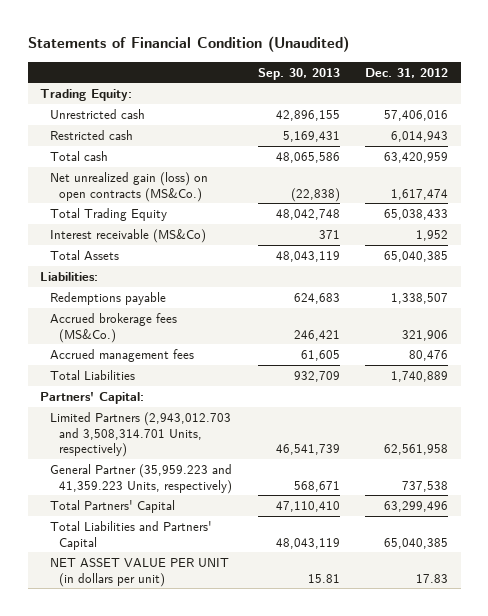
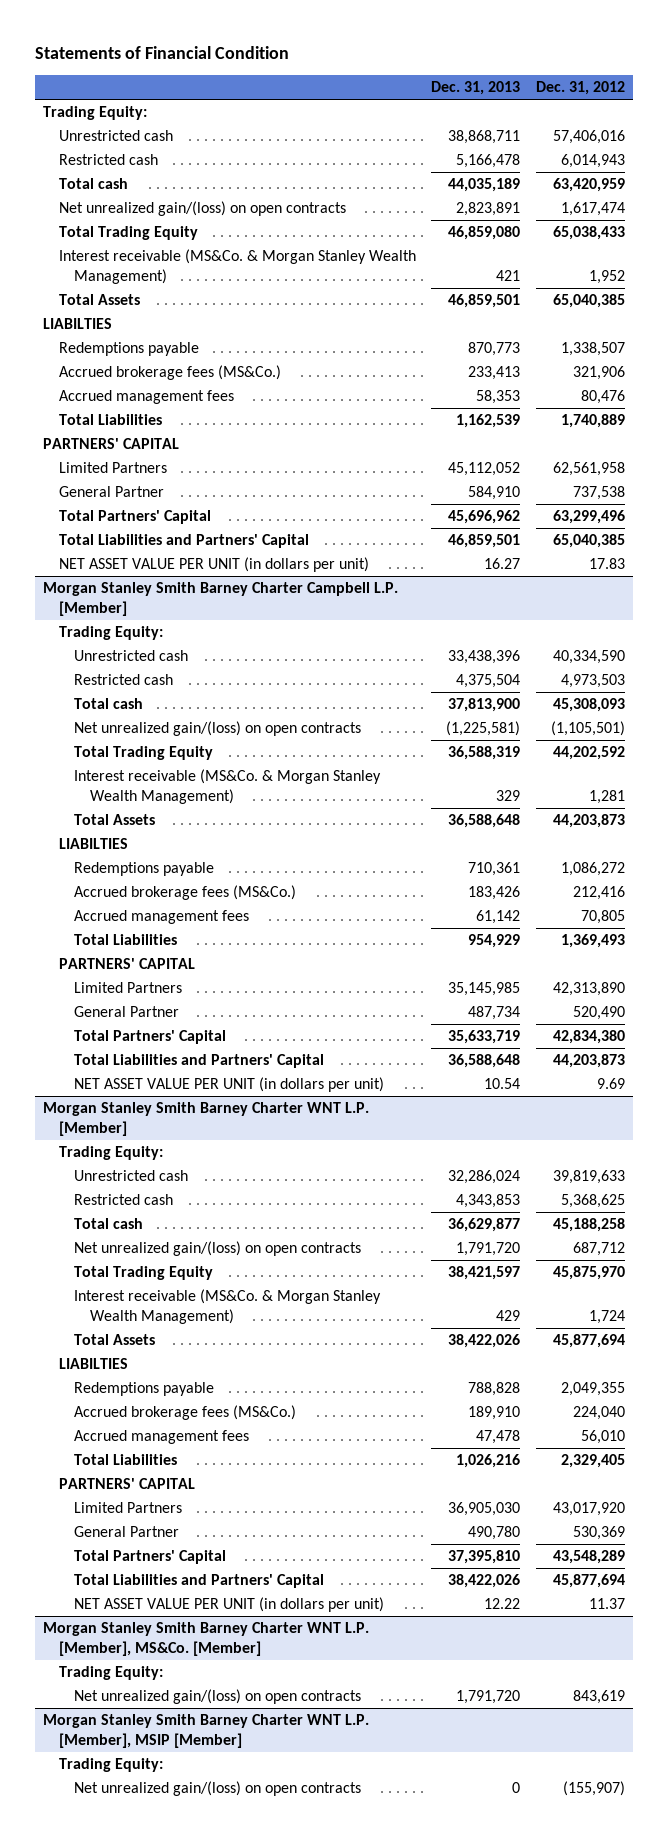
- Statements of Financial Condition (Unaudited)
+ Statements of Financial Condition
- | Sep. 30, 2013 | Dec. 31, 2012
+ | Dec. 31, 2013 | Dec. 31, 2012
- Net unrealized gain (loss) on open contracts (MS&Co.) | (22,838) | 1,617,474
+ Net unrealized gain/(loss) on open contracts | 2,823,891 | 1,617,474
- Interest receivable (MS&Co) | 371 | 1,952
+ Interest receivable (MS&Co. & Morgan Stanley Wealth Management) | 421 | 1,952
- Liabilities:
+ LIABILTIES
- Partners' Capital:
- Limited Partners (2,943,012.703 and 3,508,314.701 Units, respectively) | 46,541,739 | 62,561,958
- General Partner (35,959.223 and 41,359.223 Units, respectively) | 568,671 | 737,538
+ PARTNERS' CAPITAL
+ Limited Partners | 45,112,052 | 62,561,958
+ General Partner | 584,910 | 737,538
+ Morgan Stanley Smith Barney Charter Campbell L.P. [Member]
+ Trading Equity:
+ Unrestricted cash | 33,438,396 | 40,334,590
+ Restricted cash | 4,375,504 | 4,973,503
+ Total cash | 37,813,900 | 45,308,093
+ Net unrealized gain/(loss) on open contracts | (1,225,581) | (1,105,501)
+ Total Trading Equity | 36,588,319 | 44,202,592
+ Interest receivable (MS&Co. & Morgan Stanley Wealth Management) | 329 | 1,281
+ Total Assets | 36,588,648 | 44,203,873
+ LIABILTIES
+ Redemptions payable | 710,361 | 1,086,272
+ Accrued brokerage fees (MS&Co.) | 183,426 | 212,416
+ Accrued management fees | 61,142 | 70,805
+ Total Liabilities | 954,929 | 1,369,493
+ PARTNERS' CAPITAL
+ Limited Partners | 35,145,985 | 42,313,890
+ General Partner | 487,734 | 520,490
+ Total Partners' Capital | 35,633,719 | 42,834,380
+ Total Liabilities and Partners' Capital | 36,588,648 | 44,203,873
+ NET ASSET VALUE PER UNIT (in dollars per unit) | 10.54 | 9.69
+ Morgan Stanley Smith Barney Charter WNT L.P. [Member]
+ Trading Equity:
+ Unrestricted cash | 32,286,024 | 39,819,633
+ Restricted cash | 4,343,853 | 5,368,625
+ Total cash | 36,629,877 | 45,188,258
+ Net unrealized gain/(loss) on open contracts | 1,791,720 | 687,712
+ Total Trading Equity | 38,421,597 | 45,875,970
+ Interest receivable (MS&Co. & Morgan Stanley Wealth Management) | 429 | 1,724
+ Total Assets | 38,422,026 | 45,877,694
+ LIABILTIES
+ Redemptions payable | 788,828 | 2,049,355
+ Accrued brokerage fees (MS&Co.) | 189,910 | 224,040
+ Accrued management fees | 47,478 | 56,010
+ Total Liabilities | 1,026,216 | 2,329,405
+ PARTNERS' CAPITAL
+ Limited Partners | 36,905,030 | 43,017,920
+ General Partner | 490,780 | 530,369
+ Total Partners' Capital | 37,395,810 | 43,548,289
+ Total Liabilities and Partners' Capital | 38,422,026 | 45,877,694
+ NET ASSET VALUE PER UNIT (in dollars per unit) | 12.22 | 11.37
+ Morgan Stanley Smith Barney Charter WNT L.P. [Member], MS&Co. [Member]
+ Trading Equity:
+ Net unrealized gain/(loss) on open contracts | 1,791,720 | 843,619
+ Morgan Stanley Smith Barney Charter WNT L.P. [Member], MSIP [Member]
+ Trading Equity:
+ Net unrealized gain/(loss) on open contracts | 0 | (155,907)

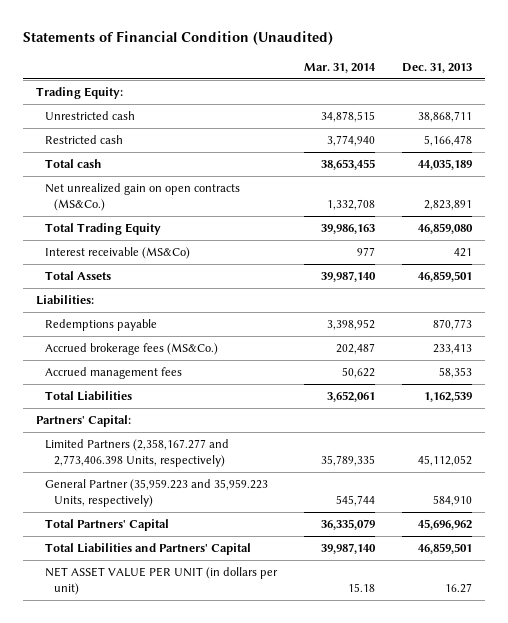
- Statements of Financial Condition
+ Statements of Financial Condition (Unaudited)
- | Dec. 31, 2013 | Dec. 31, 2012
+ | Mar. 31, 2014 | Dec. 31, 2013
- Net unrealized gain/(loss) on open contracts | 2,823,891 | 1,617,474
+ Net unrealized gain on open contracts (MS&Co.) | 1,332,708 | 2,823,891
- Interest receivable (MS&Co. & Morgan Stanley Wealth Management) | 421 | 1,952
+ Interest receivable (MS&Co) | 977 | 421
- LIABILTIES
+ Liabilities:
- PARTNERS' CAPITAL
- Limited Partners | 45,112,052 | 62,561,958
- General Partner | 584,910 | 737,538
+ Partners' Capital:
+ Limited Partners (2,358,167.277 and 2,773,406.398 Units, respectively) | 35,789,335 | 45,112,052
+ General Partner (35,959.223 and 35,959.223 Units, respectively) | 545,744 | 584,910
- Morgan Stanley Smith Barney Charter Campbell L.P. [Member]
- Trading Equity:
- Unrestricted cash | 33,438,396 | 40,334,590
- Restricted cash | 4,375,504 | 4,973,503
- Total cash | 37,813,900 | 45,308,093
- Net unrealized gain/(loss) on open contracts | (1,225,581) | (1,105,501)
- Total Trading Equity | 36,588,319 | 44,202,592
- Interest receivable (MS&Co. & Morgan Stanley Wealth Management) | 329 | 1,281
- Total Assets | 36,588,648 | 44,203,873
- LIABILTIES
- Redemptions payable | 710,361 | 1,086,272
- Accrued brokerage fees (MS&Co.) | 183,426 | 212,416
- Accrued management fees | 61,142 | 70,805
- Total Liabilities | 954,929 | 1,369,493
- PARTNERS' CAPITAL
- Limited Partners | 35,145,985 | 42,313,890
- General Partner | 487,734 | 520,490
- Total Partners' Capital | 35,633,719 | 42,834,380
- Total Liabilities and Partners' Capital | 36,588,648 | 44,203,873
- NET ASSET VALUE PER UNIT (in dollars per unit) | 10.54 | 9.69
- Morgan Stanley Smith Barney Charter WNT L.P. [Member]
- Trading Equity:
- Unrestricted cash | 32,286,024 | 39,819,633
- Restricted cash | 4,343,853 | 5,368,625
- Total cash | 36,629,877 | 45,188,258
- Net unrealized gain/(loss) on open contracts | 1,791,720 | 687,712
- Total Trading Equity | 38,421,597 | 45,875,970
- Interest receivable (MS&Co. & Morgan Stanley Wealth Management) | 429 | 1,724
- Total Assets | 38,422,026 | 45,877,694
- LIABILTIES
- Redemptions payable | 788,828 | 2,049,355
- Accrued brokerage fees (MS&Co.) | 189,910 | 224,040
- Accrued management fees | 47,478 | 56,010
- Total Liabilities | 1,026,216 | 2,329,405
- PARTNERS' CAPITAL
- Limited Partners | 36,905,030 | 43,017,920
- General Partner | 490,780 | 530,369
- Total Partners' Capital | 37,395,810 | 43,548,289
- Total Liabilities and Partners' Capital | 38,422,026 | 45,877,694
- NET ASSET VALUE PER UNIT (in dollars per unit) | 12.22 | 11.37
- Morgan Stanley Smith Barney Charter WNT L.P. [Member], MS&Co. [Member]
- Trading Equity:
- Net unrealized gain/(loss) on open contracts | 1,791,720 | 843,619
- Morgan Stanley Smith Barney Charter WNT L.P. [Member], MSIP [Member]
- Trading Equity:
- Net unrealized gain/(loss) on open contracts | 0 | (155,907)

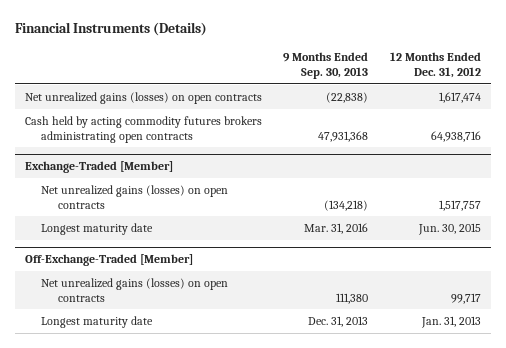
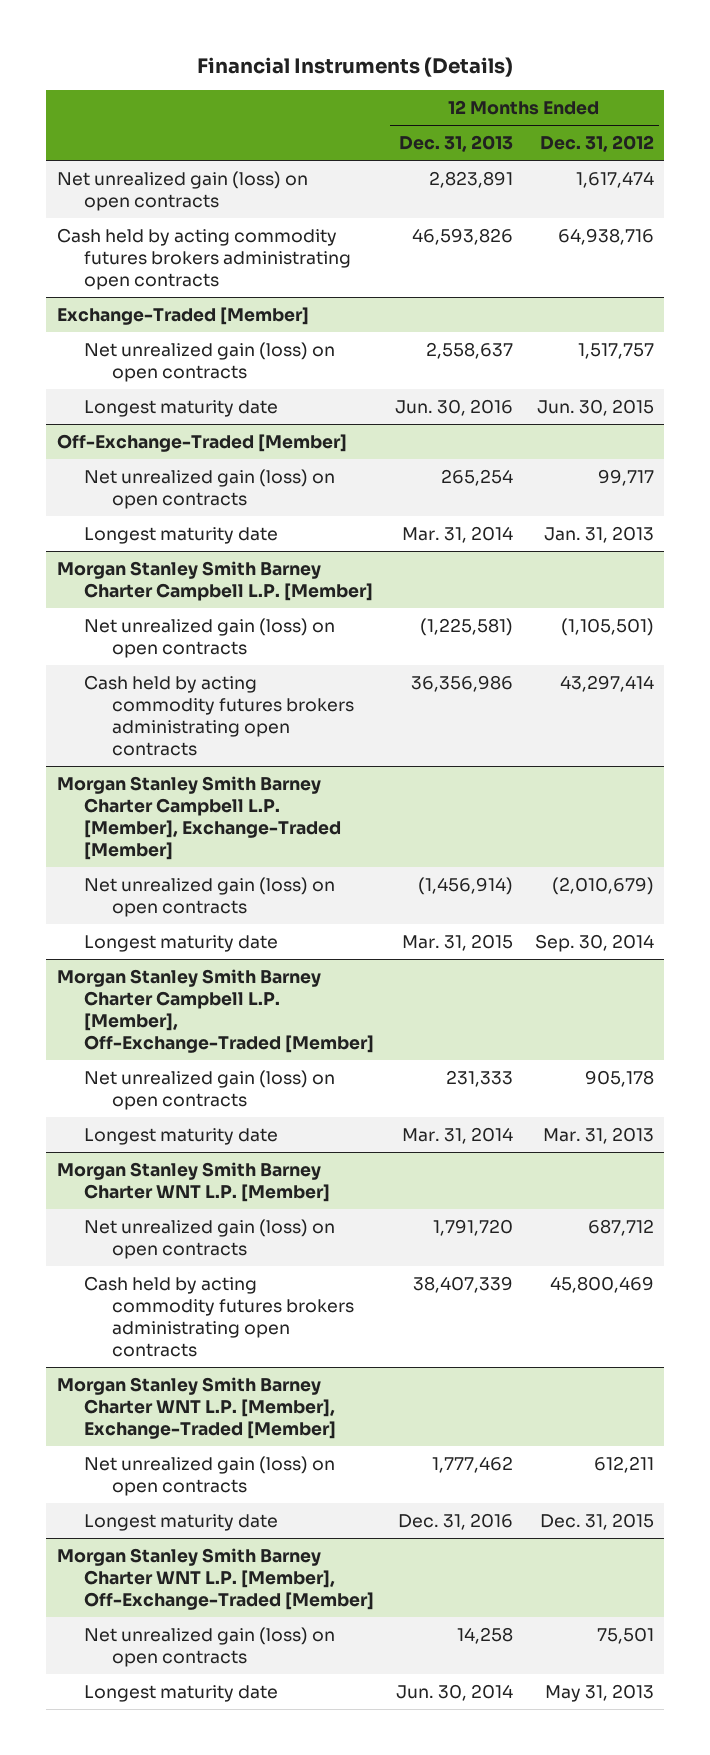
- | 9 Months Ended Sep. 30, 2013 | 12 Months Ended Dec. 31, 2012
+ | 12 Months Ended Dec. 31, 2013 | 12 Months Ended Dec. 31, 2012
- Net unrealized gains (losses) on open contracts | (22,838) | 1,617,474
+ Net unrealized gain (loss) on open contracts | 2,823,891 | 1,617,474
@ Exchange-Traded [Member]
- Net unrealized gains (losses) on open contracts | (134,218) | 1,517,757
+ Net unrealized gain (loss) on open contracts | 2,558,637 | 1,517,757
@ Off-Exchange-Traded [Member]
- Net unrealized gains (losses) on open contracts | 111,380 | 99,717
+ Net unrealized gain (loss) on open contracts | 265,254 | 99,717
+ Morgan Stanley Smith Barney Charter Campbell L.P. [Member]
+ Net unrealized gain (loss) on open contracts | (1,225,581) | (1,105,501)
+ Cash held by acting commodity futures brokers administrating open contracts | 36,356,986 | 43,297,414
+ Morgan Stanley Smith Barney Charter Campbell L.P. [Member], Exchange-Traded [Member]
+ Net unrealized gain (loss) on open contracts | (1,456,914) | (2,010,679)
+ Longest maturity date | Mar. 31, 2015 | Sep. 30, 2014
+ Morgan Stanley Smith Barney Charter Campbell L.P. [Member], Off-Exchange-Traded [Member]
+ Net unrealized gain (loss) on open contracts | 231,333 | 905,178
+ Longest maturity date | Mar. 31, 2014 | Mar. 31, 2013
+ Morgan Stanley Smith Barney Charter WNT L.P. [Member]
+ Net unrealized gain (loss) on open contracts | 1,791,720 | 687,712
+ Cash held by acting commodity futures brokers administrating open contracts | 38,407,339 | 45,800,469
+ Morgan Stanley Smith Barney Charter WNT L.P. [Member], Exchange-Traded [Member]
+ Net unrealized gain (loss) on open contracts | 1,777,462 | 612,211
+ Longest maturity date | Dec. 31, 2016 | Dec. 31, 2015
+ Morgan Stanley Smith Barney Charter WNT L.P. [Member], Off-Exchange-Traded [Member]
+ Net unrealized gain (loss) on open contracts | 14,258 | 75,501
+ Longest maturity date | Jun. 30, 2014 | May 31, 2013

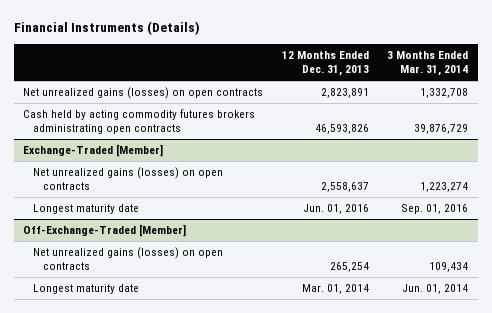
- | 12 Months Ended Dec. 31, 2013 | 12 Months Ended Dec. 31, 2012
+ | 12 Months Ended Dec. 31, 2013 | 3 Months Ended Mar. 31, 2014
- Net unrealized gain (loss) on open contracts | 2,823,891 | 1,617,474
+ Net unrealized gains (losses) on open contracts | 2,823,891 | 1,332,708
@ Exchange-Traded [Member]
- Net unrealized gain (loss) on open contracts | 2,558,637 | 1,517,757
- Longest maturity date | Jun. 30, 2016 | Jun. 30, 2015
+ Net unrealized gains (losses) on open contracts | 2,558,637 | 1,223,274
+ Longest maturity date | Jun. 01, 2016 | Sep. 01, 2016
@ Off-Exchange-Traded [Member]
- Net unrealized gain (loss) on open contracts | 265,254 | 99,717
- Longest maturity date | Mar. 31, 2014 | Jan. 31, 2013
- Morgan Stanley Smith Barney Charter Campbell L.P. [Member]
- Net unrealized gain (loss) on open contracts | (1,225,581) | (1,105,501)
- Cash held by acting commodity futures brokers administrating open contracts | 36,356,986 | 43,297,414
- Morgan Stanley Smith Barney Charter Campbell L.P. [Member], Exchange-Traded [Member]
- Net unrealized gain (loss) on open contracts | (1,456,914) | (2,010,679)
- Longest maturity date | Mar. 31, 2015 | Sep. 30, 2014
- Morgan Stanley Smith Barney Charter Campbell L.P. [Member], Off-Exchange-Traded [Member]
- Net unrealized gain (loss) on open contracts | 231,333 | 905,178
- Longest maturity date | Mar. 31, 2014 | Mar. 31, 2013
- Morgan Stanley Smith Barney Charter WNT L.P. [Member]
- Net unrealized gain (loss) on open contracts | 1,791,720 | 687,712
- Cash held by acting commodity futures brokers administrating open contracts | 38,407,339 | 45,800,469
- Morgan Stanley Smith Barney Charter WNT L.P. [Member], Exchange-Traded [Member]
- Net unrealized gain (loss) on open contracts | 1,777,462 | 612,211
- Longest maturity date | Dec. 31, 2016 | Dec. 31, 2015
- Morgan Stanley Smith Barney Charter WNT L.P. [Member], Off-Exchange-Traded [Member]
- Net unrealized gain (loss) on open contracts | 14,258 | 75,501
- Longest maturity date | Jun. 30, 2014 | May 31, 2013
@ Off-Exchange-Traded [Member]
+ Net unrealized gains (losses) on open contracts | 265,254 | 109,434
+ Longest maturity date | Mar. 01, 2014 | Jun. 01, 2014

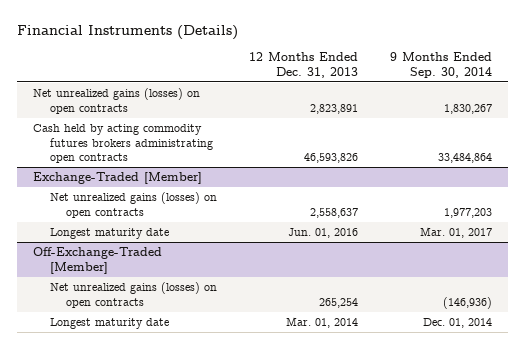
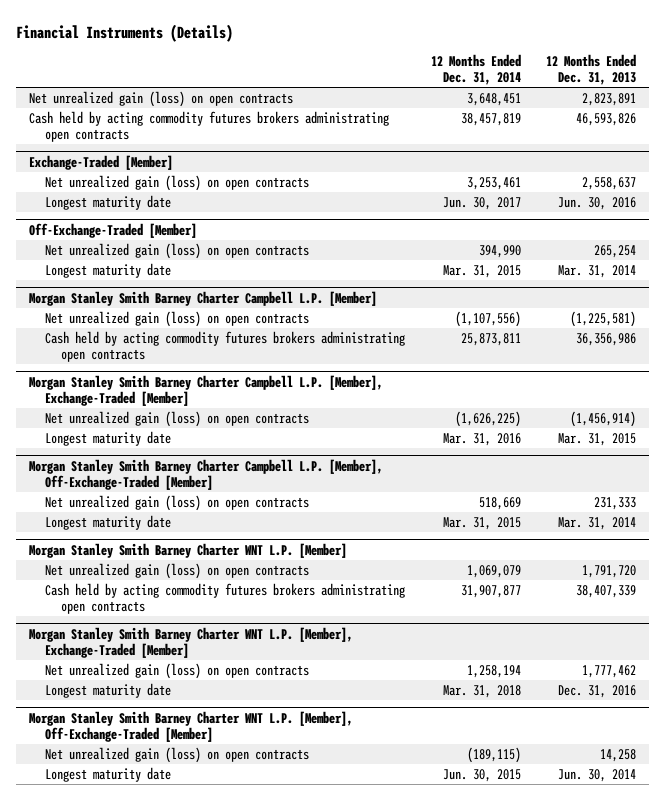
- | 12 Months Ended Dec. 31, 2013 | 9 Months Ended Sep. 30, 2014
+ | 12 Months Ended Dec. 31, 2014 | 12 Months Ended Dec. 31, 2013
- Net unrealized gains (losses) on open contracts | 2,823,891 | 1,830,267
+ Net unrealized gain (loss) on open contracts | 3,648,451 | 2,823,891
@ Exchange-Traded [Member]
- Net unrealized gains (losses) on open contracts | 2,558,637 | 1,977,203
- Longest maturity date | Jun. 01, 2016 | Mar. 01, 2017
+ Net unrealized gain (loss) on open contracts | 3,253,461 | 2,558,637
+ Longest maturity date | Jun. 30, 2017 | Jun. 30, 2016
@ Off-Exchange-Traded [Member]
- Net unrealized gains (losses) on open contracts | 265,254 | (146,936)
- Longest maturity date | Mar. 01, 2014 | Dec. 01, 2014
+ Net unrealized gain (loss) on open contracts | 394,990 | 265,254
+ Longest maturity date | Mar. 31, 2015 | Mar. 31, 2014
+ Morgan Stanley Smith Barney Charter Campbell L.P. [Member]
+ Net unrealized gain (loss) on open contracts | (1,107,556) | (1,225,581)
+ Cash held by acting commodity futures brokers administrating open contracts | 25,873,811 | 36,356,986
+ Morgan Stanley Smith Barney Charter Campbell L.P. [Member], Exchange-Traded [Member]
+ Net unrealized gain (loss) on open contracts | (1,626,225) | (1,456,914)
+ Longest maturity date | Mar. 31, 2016 | Mar. 31, 2015
+ Morgan Stanley Smith Barney Charter Campbell L.P. [Member], Off-Exchange-Traded [Member]
+ Net unrealized gain (loss) on open contracts | 518,669 | 231,333
+ Longest maturity date | Mar. 31, 2015 | Mar. 31, 2014
+ Morgan Stanley Smith Barney Charter WNT L.P. [Member]
+ Net unrealized gain (loss) on open contracts | 1,069,079 | 1,791,720
+ Cash held by acting commodity futures brokers administrating open contracts | 31,907,877 | 38,407,339
+ Morgan Stanley Smith Barney Charter WNT L.P. [Member], Exchange-Traded [Member]
+ Net unrealized gain (loss) on open contracts | 1,258,194 | 1,777,462
+ Longest maturity date | Mar. 31, 2018 | Dec. 31, 2016
+ Morgan Stanley Smith Barney Charter WNT L.P. [Member], Off-Exchange-Traded [Member]
+ Net unrealized gain (loss) on open contracts | (189,115) | 14,258
+ Longest maturity date | Jun. 30, 2015 | Jun. 30, 2014

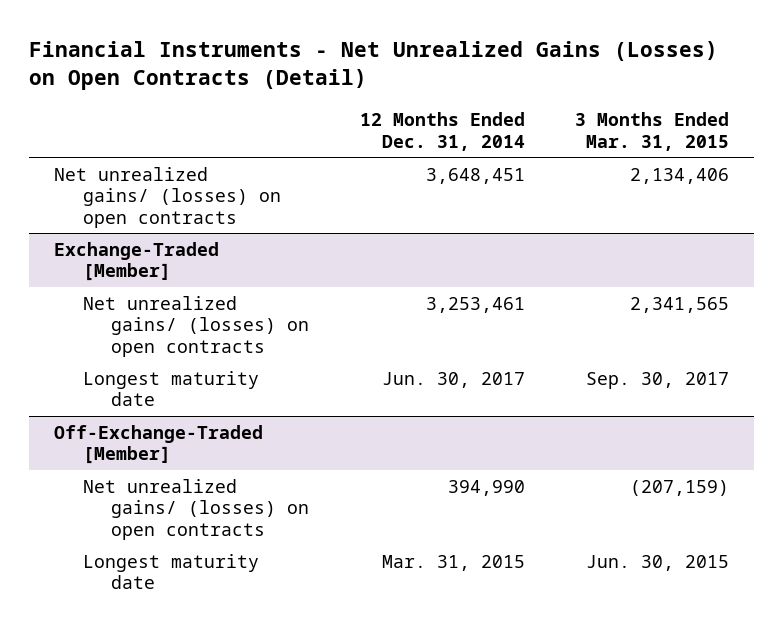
- Financial Instruments (Details)
+ Financial Instruments - Net Unrealized Gains (Losses) on Open Contracts (Detail)
- | 12 Months Ended Dec. 31, 2014 | 12 Months Ended Dec. 31, 2013
+ | 12 Months Ended Dec. 31, 2014 | 3 Months Ended Mar. 31, 2015
- Net unrealized gain (loss) on open contracts | 3,648,451 | 2,823,891
- Cash held by acting commodity futures brokers administrating open contracts | 38,457,819 | 46,593,826
+ Net unrealized gains/ (losses) on open contracts | 3,648,451 | 2,134,406
@ Exchange-Traded [Member]
- Net unrealized gain (loss) on open contracts | 3,253,461 | 2,558,637
+ Net unrealized gains/ (losses) on open contracts | 3,253,461 | 2,341,565
@ Off-Exchange-Traded [Member]
- Net unrealized gain (loss) on open contracts | 394,990 | 265,254
- Longest maturity date | Mar. 31, 2015 | Mar. 31, 2014
- Morgan Stanley Smith Barney Charter Campbell L.P. [Member]
- Net unrealized gain (loss) on open contracts | (1,107,556) | (1,225,581)
- Cash held by acting commodity futures brokers administrating open contracts | 25,873,811 | 36,356,986
- Morgan Stanley Smith Barney Charter Campbell L.P. [Member], Exchange-Traded [Member]
- Net unrealized gain (loss) on open contracts | (1,626,225) | (1,456,914)
- Longest maturity date | Mar. 31, 2016 | Mar. 31, 2015
- Morgan Stanley Smith Barney Charter Campbell L.P. [Member], Off-Exchange-Traded [Member]
- Net unrealized gain (loss) on open contracts | 518,669 | 231,333
@ Off-Exchange-Traded [Member]
+ Net unrealized gains/ (losses) on open contracts | 394,990 | (207,159)
- Morgan Stanley Smith Barney Charter WNT L.P. [Member]
- Net unrealized gain (loss) on open contracts | 1,069,079 | 1,791,720
- Cash held by acting commodity futures brokers administrating open contracts | 31,907,877 | 38,407,339
- Morgan Stanley Smith Barney Charter WNT L.P. [Member], Exchange-Traded [Member]
- Net unrealized gain (loss) on open contracts | 1,258,194 | 1,777,462
- Longest maturity date | Mar. 31, 2018 | Dec. 31, 2016
- Morgan Stanley Smith Barney Charter WNT L.P. [Member], Off-Exchange-Traded [Member]
- Net unrealized gain (loss) on open contracts | (189,115) | 14,258
- Longest maturity date | Jun. 30, 2015 | Jun. 30, 2014

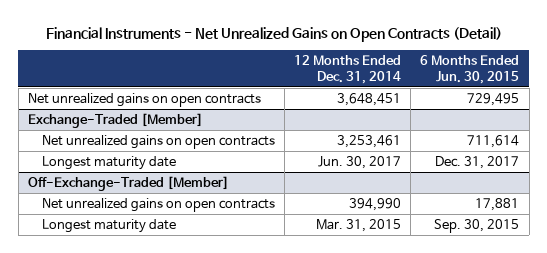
- Financial Instruments - Net Unrealized Gains (Losses) on Open Contracts (Detail)
+ Financial Instruments - Net Unrealized Gains on Open Contracts (Detail)
- | 12 Months Ended Dec. 31, 2014 | 3 Months Ended Mar. 31, 2015
+ | 12 Months Ended Dec. 31, 2014 | 6 Months Ended Jun. 30, 2015
- Net unrealized gains/ (losses) on open contracts | 3,648,451 | 2,134,406
+ Net unrealized gains on open contracts | 3,648,451 | 729,495
@ Exchange-Traded [Member]
- Net unrealized gains/ (losses) on open contracts | 3,253,461 | 2,341,565
+ Net unrealized gains on open contracts | 3,253,461 | 711,614
@ Off-Exchange-Traded [Member]
- Net unrealized gains/ (losses) on open contracts | 394,990 | (207,159)
+ Net unrealized gains on open contracts | 394,990 | 17,881

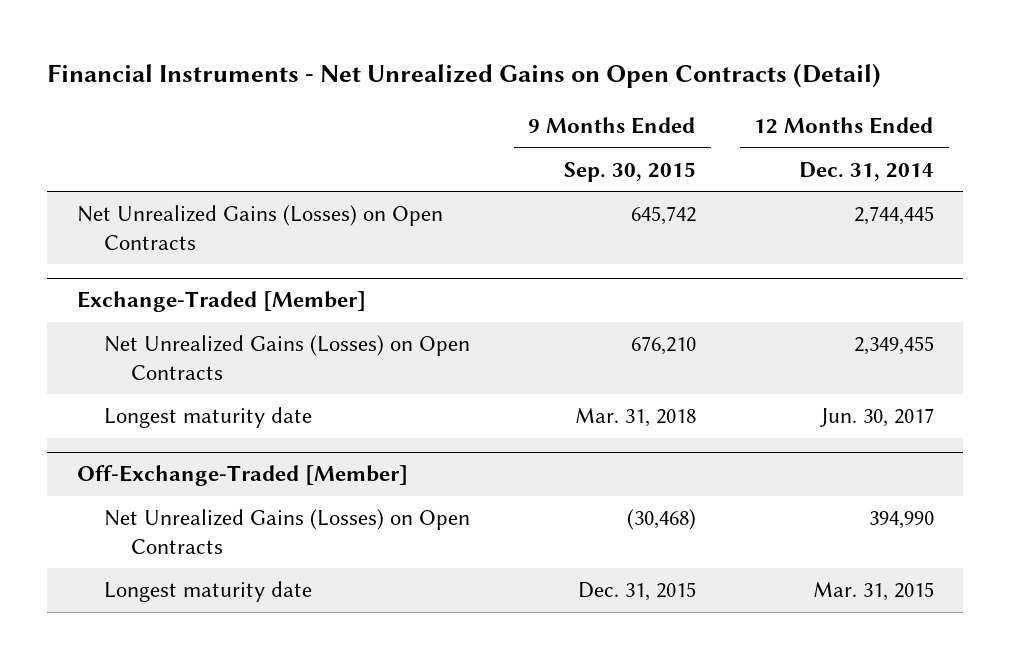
- | 12 Months Ended Dec. 31, 2014 | 6 Months Ended Jun. 30, 2015
+ | 9 Months Ended Sep. 30, 2015 | 12 Months Ended Dec. 31, 2014
- Net unrealized gains on open contracts | 3,648,451 | 729,495
+ Net Unrealized Gains (Losses) on Open Contracts | 645,742 | 2,744,445
@ Exchange-Traded [Member]
- Net unrealized gains on open contracts | 3,253,461 | 711,614
+ Net Unrealized Gains (Losses) on Open Contracts | 676,210 | 2,349,455
@ Off-Exchange-Traded [Member]
- Net unrealized gains on open contracts | 394,990 | 17,881
+ Net Unrealized Gains (Losses) on Open Contracts | (30,468) | 394,990

